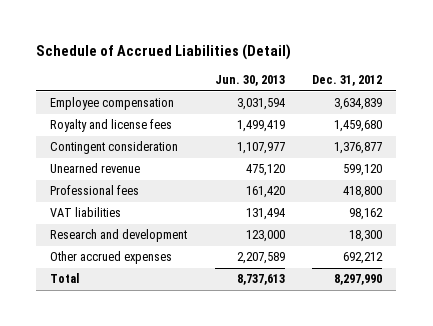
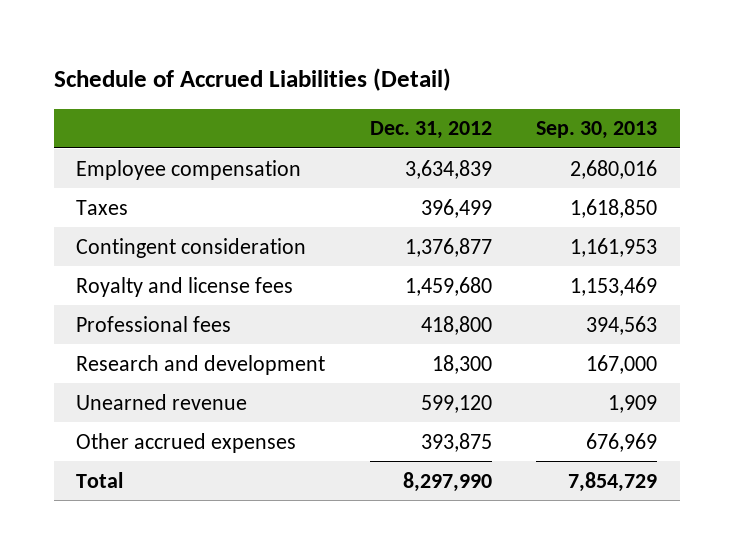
- | Jun. 30, 2013 | Dec. 31, 2012
+ | Dec. 31, 2012 | Sep. 30, 2013
+ Taxes | 396,499 | 1,618,850
moved down: Royalty and license fees | 1,459,680 | 1,153,469
- VAT liabilities | 131,494 | 98,162
- Other accrued expenses | 2,207,589 | 692,212
moved down: Unearned revenue | 599,120 | 1,909
+ Other accrued expenses | 393,875 | 676,969

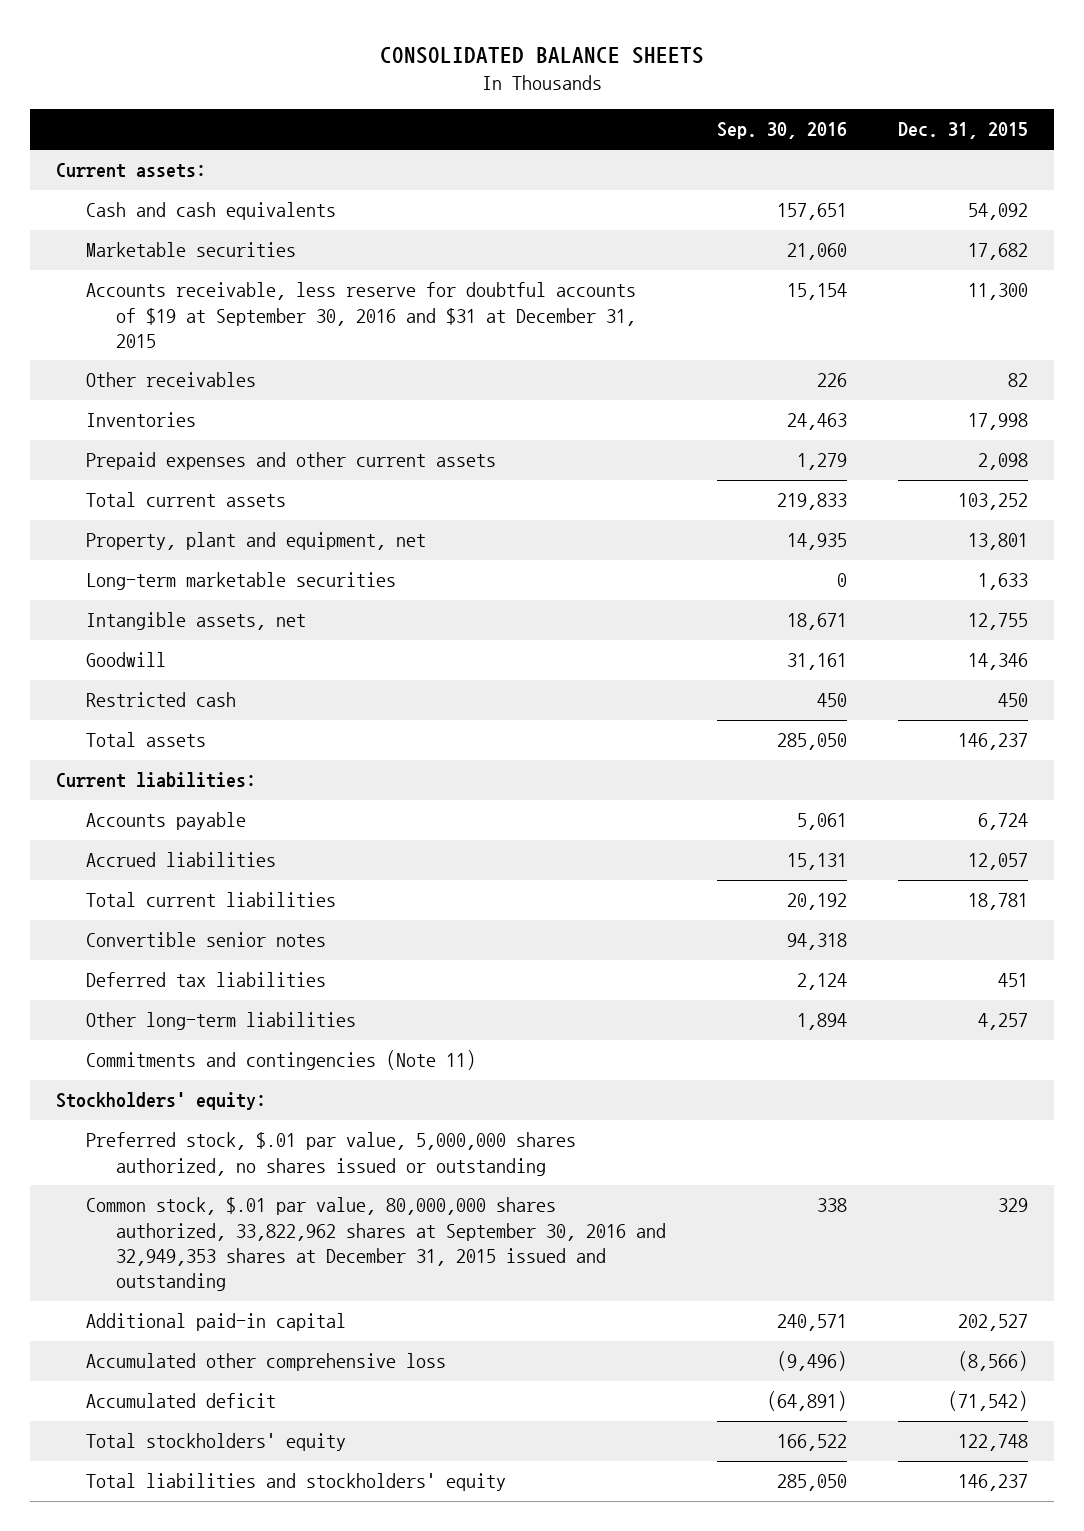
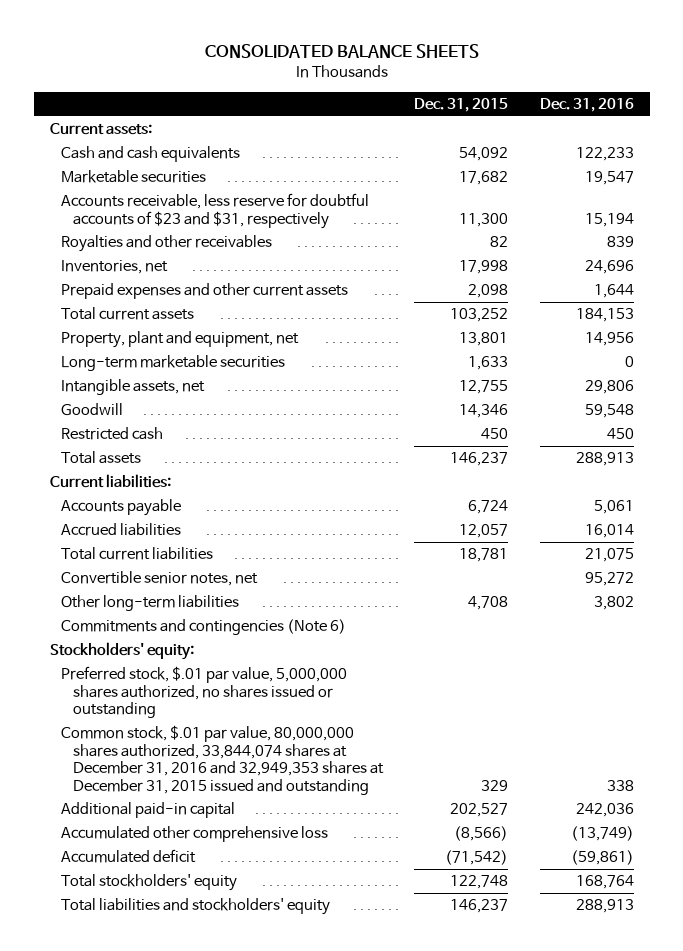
- | Sep. 30, 2016 | Dec. 31, 2015
+ | Dec. 31, 2015 | Dec. 31, 2016
- Accounts receivable, less reserve for doubtful accounts of $19 at September 30, 2016 and $31 at December 31, 2015 | 15,154 | 11,300
- Other receivables | 226 | 82
- Inventories | 24,463 | 17,998
+ Accounts receivable, less reserve for doubtful accounts of $23 and $31, respectively | 11,300 | 15,194
+ Royalties and other receivables | 82 | 839
+ Inventories, net | 17,998 | 24,696
- Convertible senior notes | 94,318 |
- Deferred tax liabilities | 2,124 | 451
- Other long-term liabilities | 1,894 | 4,257
- Commitments and contingencies (Note 11)
+ Convertible senior notes, net | | 95,272
+ Other long-term liabilities | 4,708 | 3,802
+ Commitments and contingencies (Note 6)
- Common stock, $.01 par value, 80,000,000 shares authorized, 33,822,962 shares at September 30, 2016 and 32,949,353 shares at December 31, 2015 issued and outstanding | 338 | 329
+ Common stock, $.01 par value, 80,000,000 shares authorized, 33,844,074 shares at December 31, 2016 and 32,949,353 shares at December 31, 2015 issued and outstanding | 329 | 338

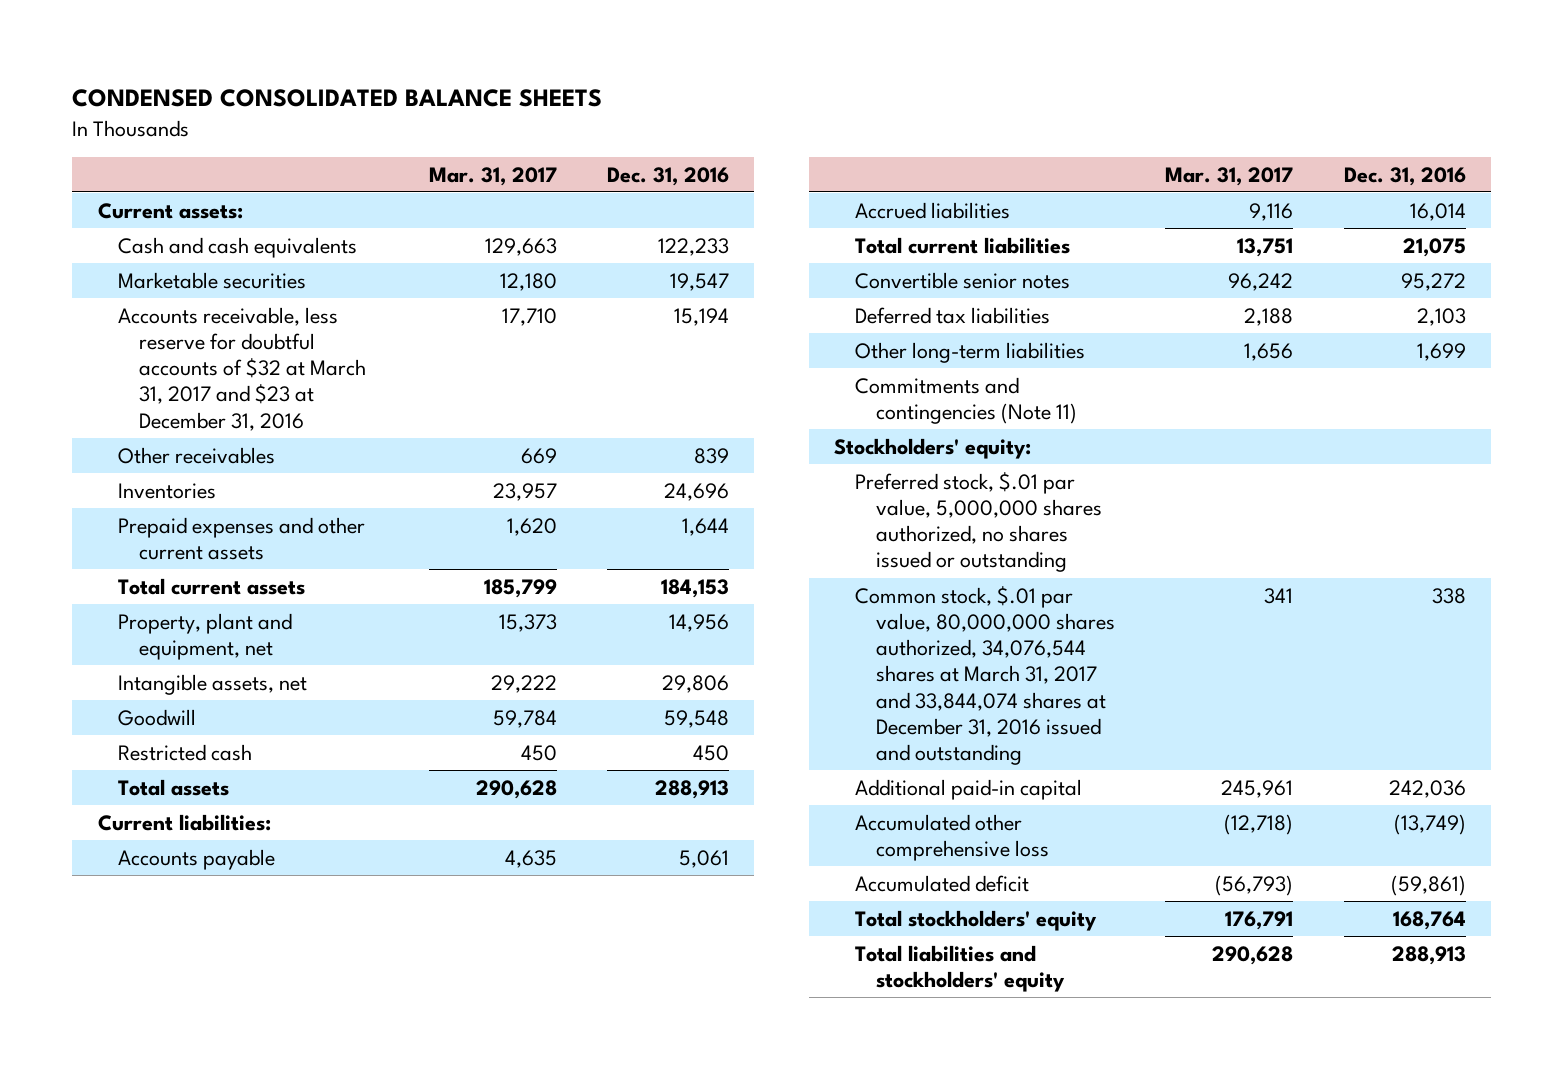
- CONSOLIDATED BALANCE SHEETS
+ CONDENSED CONSOLIDATED BALANCE SHEETS
- | Dec. 31, 2015 | Dec. 31, 2016
+ | Mar. 31, 2017 | Dec. 31, 2016
- Accounts receivable, less reserve for doubtful accounts of $23 and $31, respectively | 11,300 | 15,194
- Royalties and other receivables | 82 | 839
- Inventories, net | 17,998 | 24,696
+ Accounts receivable, less reserve for doubtful accounts of $32 at March 31, 2017 and $23 at December 31, 2016 | 17,710 | 15,194
+ Other receivables | 669 | 839
+ Inventories | 23,957 | 24,696
- Long-term marketable securities | 1,633 | 0
- Convertible senior notes, net | | 95,272
- Other long-term liabilities | 4,708 | 3,802
- Commitments and contingencies (Note 6)
+ Convertible senior notes | 96,242 | 95,272
+ Deferred tax liabilities | 2,188 | 2,103
+ Other long-term liabilities | 1,656 | 1,699
+ Commitments and contingencies (Note 11)
- Common stock, $.01 par value, 80,000,000 shares authorized, 33,844,074 shares at December 31, 2016 and 32,949,353 shares at December 31, 2015 issued and outstanding | 329 | 338
+ Common stock, $.01 par value, 80,000,000 shares authorized, 34,076,544 shares at March 31, 2017 and 33,844,074 shares at December 31, 2016 issued and outstanding | 341 | 338

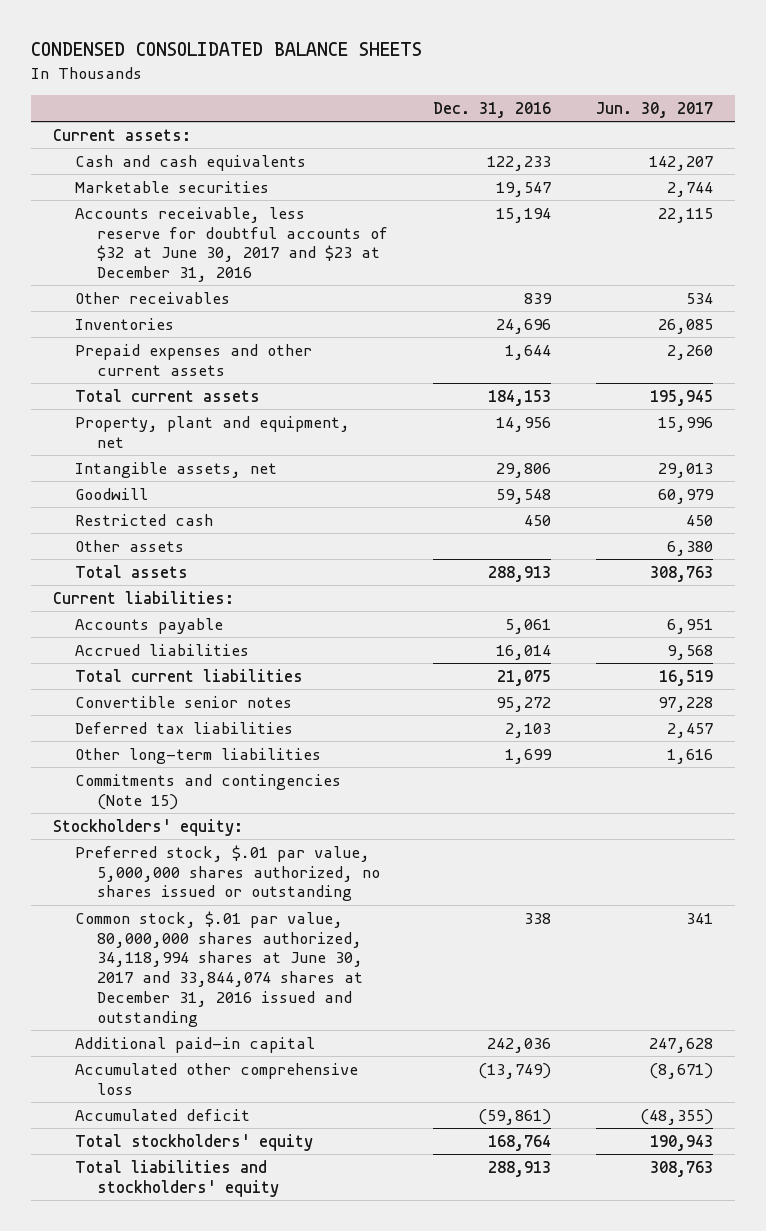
- | Mar. 31, 2017 | Dec. 31, 2016
+ | Dec. 31, 2016 | Jun. 30, 2017
- Accounts receivable, less reserve for doubtful accounts of $32 at March 31, 2017 and $23 at December 31, 2016 | 17,710 | 15,194
+ Accounts receivable, less reserve for doubtful accounts of $32 at June 30, 2017 and $23 at December 31, 2016 | 15,194 | 22,115
+ Other assets | | 6,380
- Commitments and contingencies (Note 11)
+ Commitments and contingencies (Note 15)
- Common stock, $.01 par value, 80,000,000 shares authorized, 34,076,544 shares at March 31, 2017 and 33,844,074 shares at December 31, 2016 issued and outstanding | 341 | 338
+ Common stock, $.01 par value, 80,000,000 shares authorized, 34,118,994 shares at June 30, 2017 and 33,844,074 shares at December 31, 2016 issued and outstanding | 338 | 341

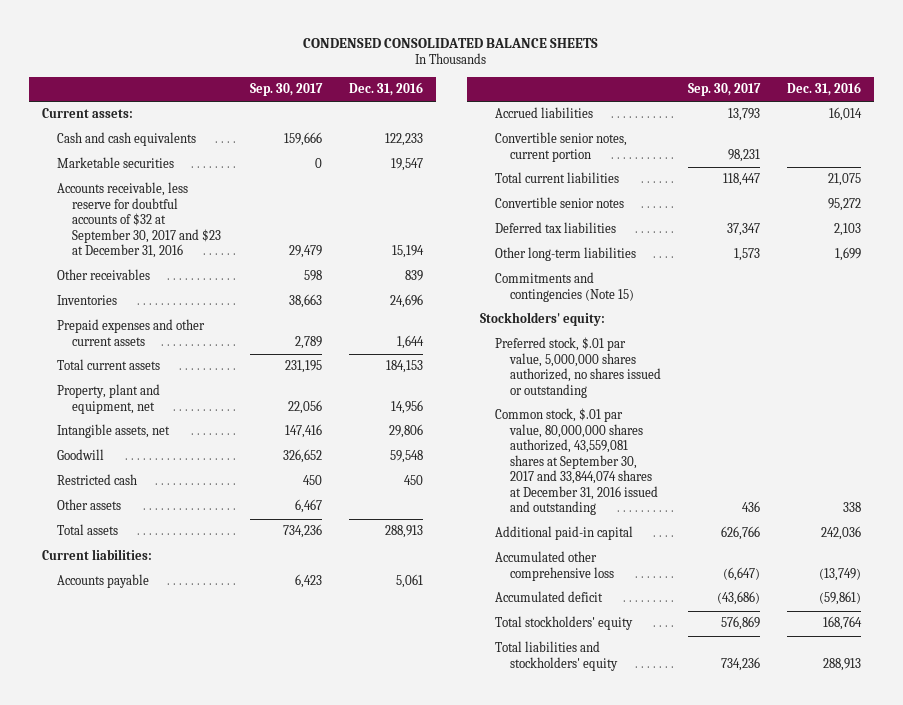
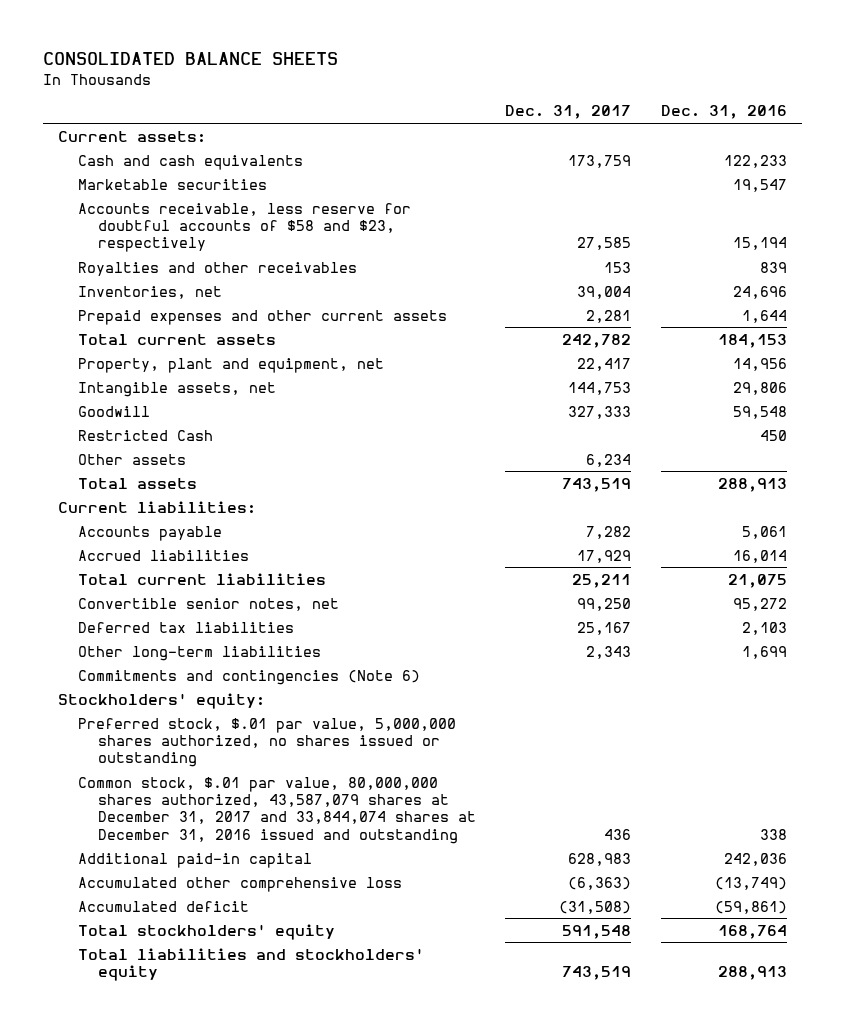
- CONDENSED CONSOLIDATED BALANCE SHEETS
+ CONSOLIDATED BALANCE SHEETS
- | Sep. 30, 2017 | Dec. 31, 2016
+ | Dec. 31, 2017 | Dec. 31, 2016
- Accounts receivable, less reserve for doubtful accounts of $32 at September 30, 2017 and $23 at December 31, 2016 | 29,479 | 15,194
- Other receivables | 598 | 839
- Inventories | 38,663 | 24,696
+ Accounts receivable, less reserve for doubtful accounts of $58 and $23, respectively | 27,585 | 15,194
+ Royalties and other receivables | 153 | 839
+ Inventories, net | 39,004 | 24,696
- Restricted cash | 450 | 450
+ Restricted Cash | | 450
- Convertible senior notes, current portion | 98,231 |
- Convertible senior notes | | 95,272
+ Convertible senior notes, net | 99,250 | 95,272
- Commitments and contingencies (Note 15)
+ Commitments and contingencies (Note 6)
- Common stock, $.01 par value, 80,000,000 shares authorized, 43,559,081 shares at September 30, 2017 and 33,844,074 shares at December 31, 2016 issued and outstanding | 436 | 338
+ Common stock, $.01 par value, 80,000,000 shares authorized, 43,587,079 shares at December 31, 2017 and 33,844,074 shares at December 31, 2016 issued and outstanding | 436 | 338

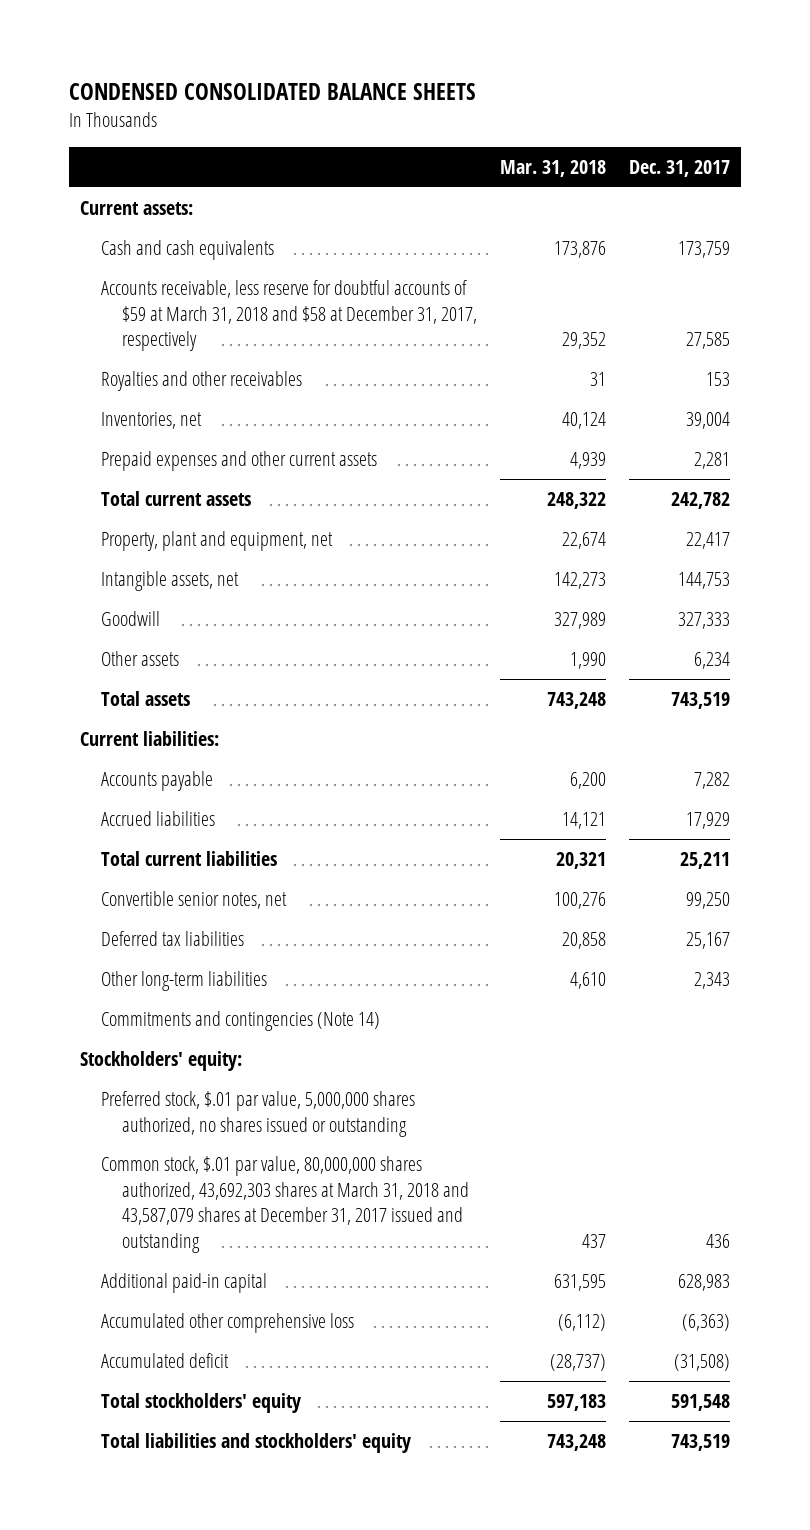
- CONSOLIDATED BALANCE SHEETS
+ CONDENSED CONSOLIDATED BALANCE SHEETS
- | Dec. 31, 2017 | Dec. 31, 2016
+ | Mar. 31, 2018 | Dec. 31, 2017
- Marketable securities | | 19,547
- Accounts receivable, less reserve for doubtful accounts of $58 and $23, respectively | 27,585 | 15,194
+ Accounts receivable, less reserve for doubtful accounts of $59 at March 31, 2018 and $58 at December 31, 2017, respectively | 29,352 | 27,585
- Restricted Cash | | 450
- Commitments and contingencies (Note 6)
+ Commitments and contingencies (Note 14)
- Common stock, $.01 par value, 80,000,000 shares authorized, 43,587,079 shares at December 31, 2017 and 33,844,074 shares at December 31, 2016 issued and outstanding | 436 | 338
+ Common stock, $.01 par value, 80,000,000 shares authorized, 43,692,303 shares at March 31, 2018 and 43,587,079 shares at December 31, 2017 issued and outstanding | 437 | 436

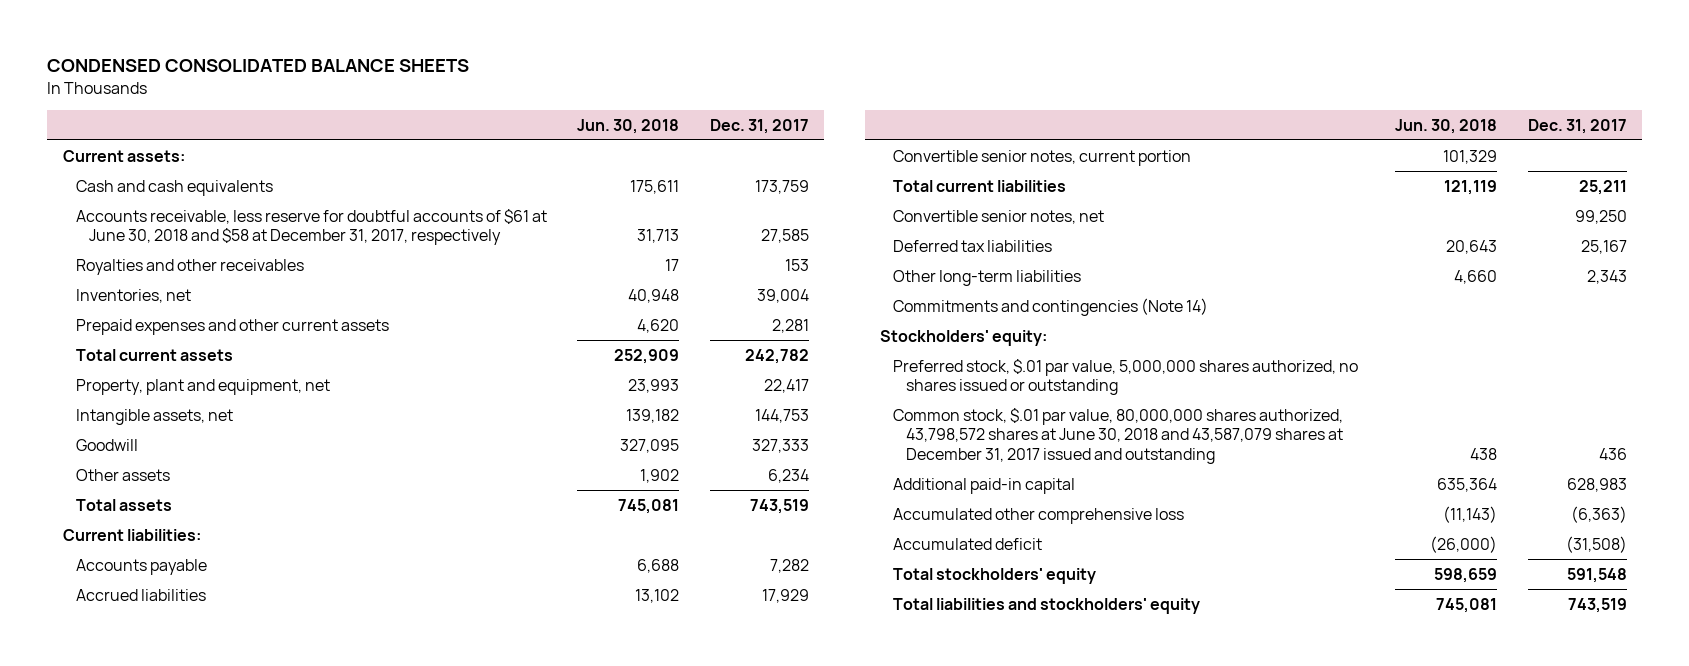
- | Mar. 31, 2018 | Dec. 31, 2017
+ | Jun. 30, 2018 | Dec. 31, 2017
- Accounts receivable, less reserve for doubtful accounts of $59 at March 31, 2018 and $58 at December 31, 2017, respectively | 29,352 | 27,585
+ Accounts receivable, less reserve for doubtful accounts of $61 at June 30, 2018 and $58 at December 31, 2017, respectively | 31,713 | 27,585
+ Convertible senior notes, current portion | 101,329 |
- Common stock, $.01 par value, 80,000,000 shares authorized, 43,692,303 shares at March 31, 2018 and 43,587,079 shares at December 31, 2017 issued and outstanding | 437 | 436
+ Common stock, $.01 par value, 80,000,000 shares authorized, 43,798,572 shares at June 30, 2018 and 43,587,079 shares at December 31, 2017 issued and outstanding | 438 | 436

